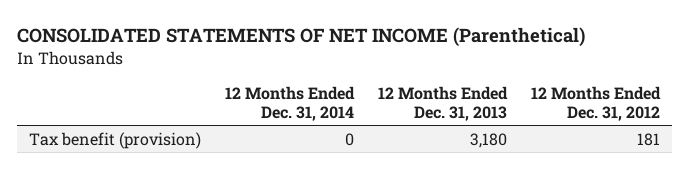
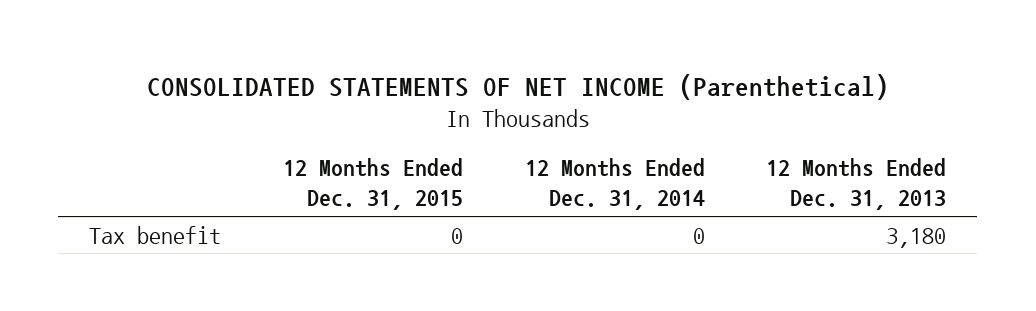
- | 12 Months Ended Dec. 31, 2014 | 12 Months Ended Dec. 31, 2013 | 12 Months Ended Dec. 31, 2012
+ | 12 Months Ended Dec. 31, 2015 | 12 Months Ended Dec. 31, 2014 | 12 Months Ended Dec. 31, 2013
- Tax benefit (provision) | 0 | 3,180 | 181
+ Tax benefit | 0 | 0 | 3,180

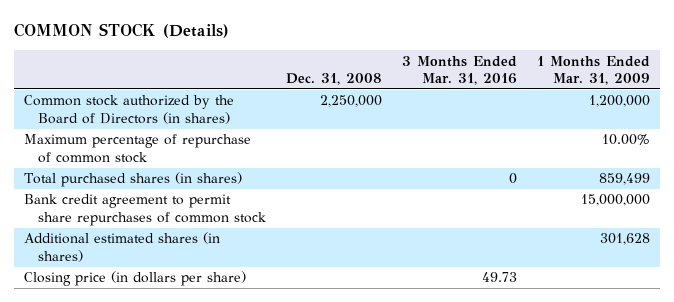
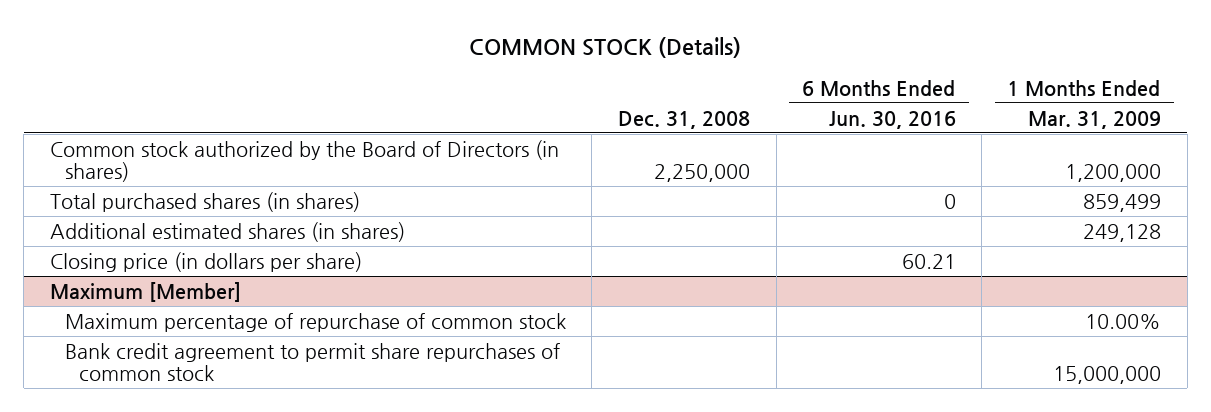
- | Dec. 31, 2008 | 3 Months Ended Mar. 31, 2016 | 1 Months Ended Mar. 31, 2009
+ | Dec. 31, 2008 | 6 Months Ended Jun. 30, 2016 | 1 Months Ended Mar. 31, 2009
- Maximum percentage of repurchase of common stock | | | 10.00%
- Bank credit agreement to permit share repurchases of common stock | | | 15,000,000
- Additional estimated shares (in shares) | | | 301,628
+ Additional estimated shares (in shares) | | | 249,128
+ Maximum [Member]
+ Maximum percentage of repurchase of common stock | | | 10.00%
+ Bank credit agreement to permit share repurchases of common stock | | | 15,000,000

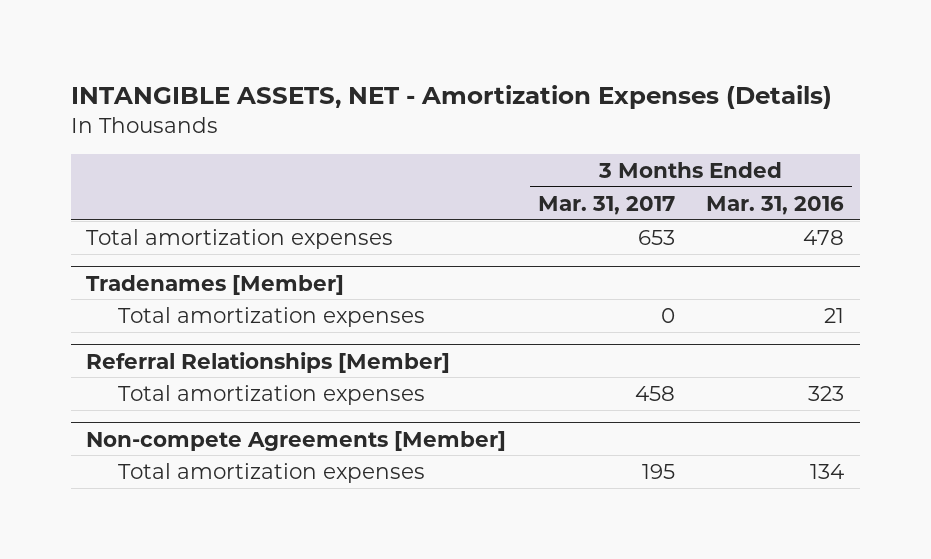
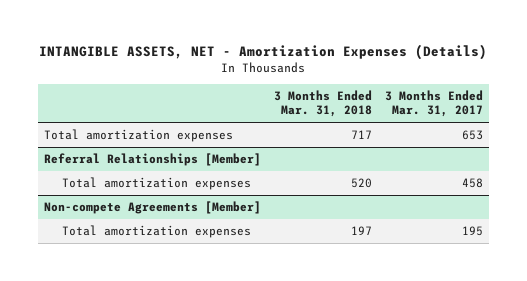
- | 3 Months Ended Mar. 31, 2017 | 3 Months Ended Mar. 31, 2016
+ | 3 Months Ended Mar. 31, 2018 | 3 Months Ended Mar. 31, 2017
- Tradenames [Member]
- Total amortization expenses | 0 | 21

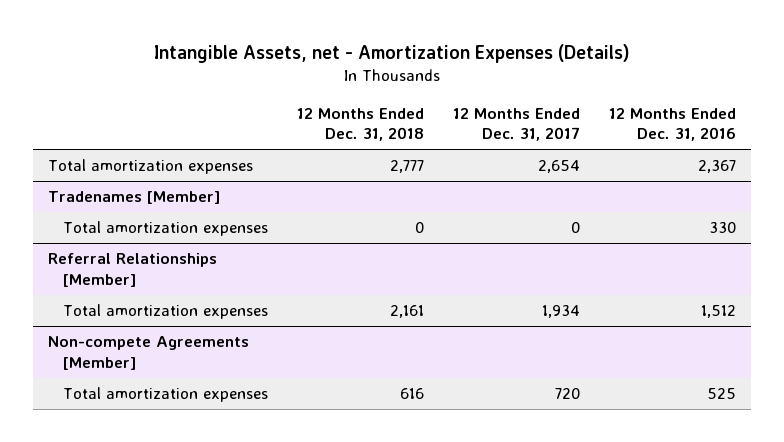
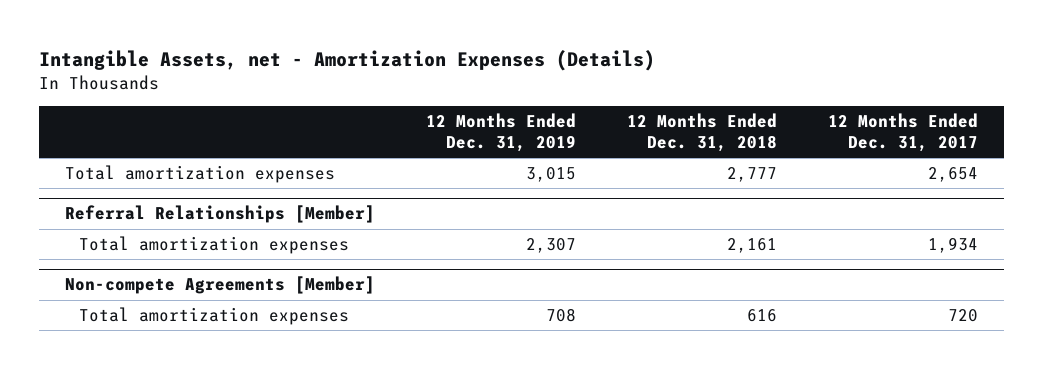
- | 12 Months Ended Dec. 31, 2018 | 12 Months Ended Dec. 31, 2017 | 12 Months Ended Dec. 31, 2016
+ | 12 Months Ended Dec. 31, 2019 | 12 Months Ended Dec. 31, 2018 | 12 Months Ended Dec. 31, 2017
- Tradenames [Member]
- Total amortization expenses | 0 | 0 | 330

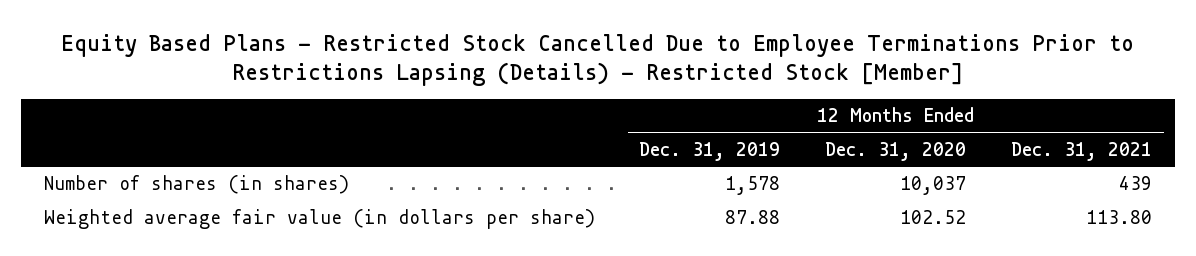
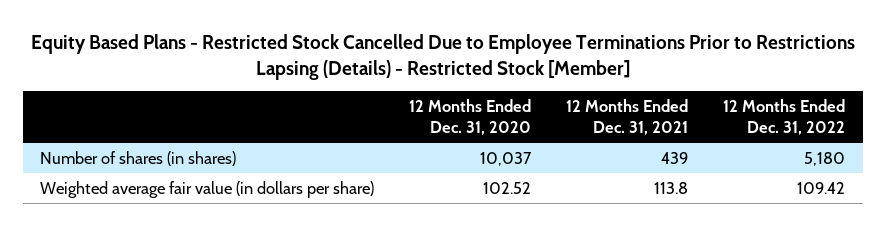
- | 12 Months Ended Dec. 31, 2019 | 12 Months Ended Dec. 31, 2020 | 12 Months Ended Dec. 31, 2021
+ | 12 Months Ended Dec. 31, 2020 | 12 Months Ended Dec. 31, 2021 | 12 Months Ended Dec. 31, 2022
- Weighted average fair value (in dollars per share) | 87.88 | 102.52 | 113.80
+ Weighted average fair value (in dollars per share) | 102.52 | 113.8 | 109.42

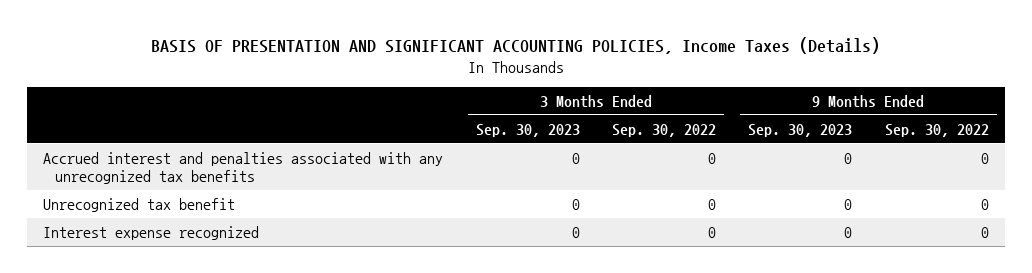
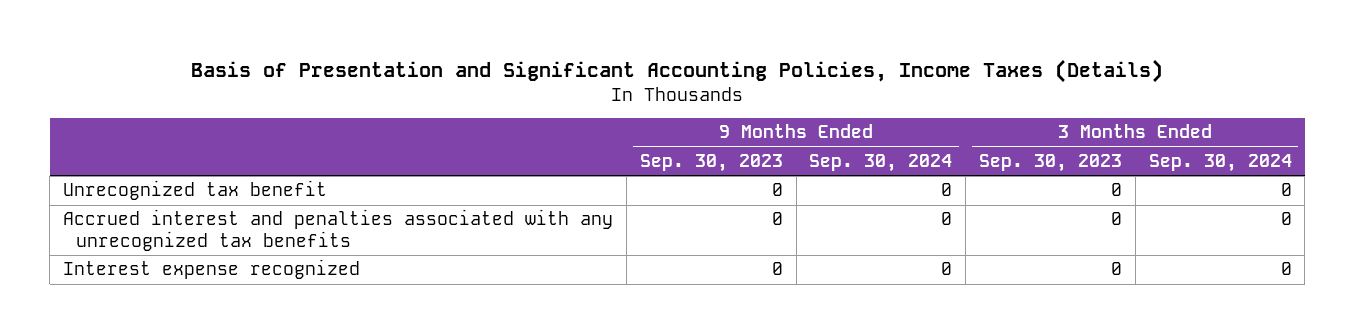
- BASIS OF PRESENTATION AND SIGNIFICANT ACCOUNTING POLICIES, Income Taxes (Details)
+ Basis of Presentation and Significant Accounting Policies, Income Taxes (Details)
- | 3 Months Ended Sep. 30, 2023 | 3 Months Ended Sep. 30, 2022 | 9 Months Ended Sep. 30, 2023 | 9 Months Ended Sep. 30, 2022
+ | 9 Months Ended Sep. 30, 2023 | 9 Months Ended Sep. 30, 2024 | 3 Months Ended Sep. 30, 2023 | 3 Months Ended Sep. 30, 2024
moved down: Accrued interest and penalties associated with any unrecognized tax benefits | 0 | 0 | 0 | 0

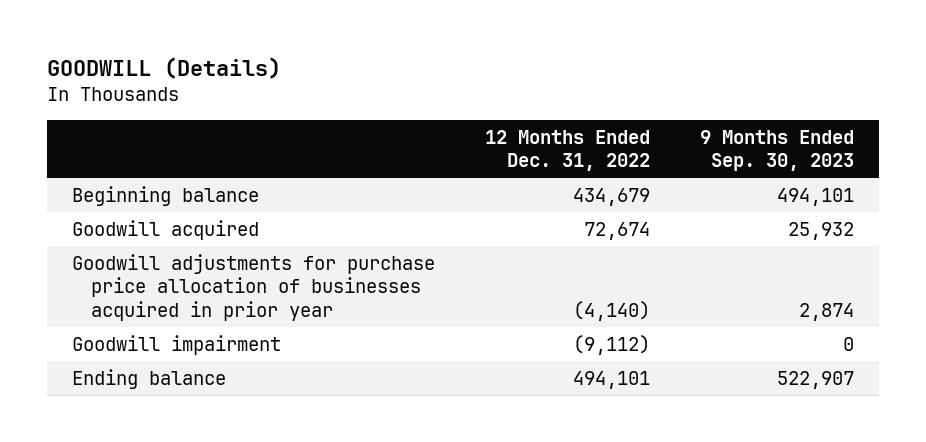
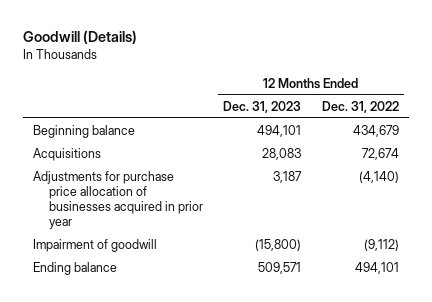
- GOODWILL (Details)
+ Goodwill (Details)
- | 12 Months Ended Dec. 31, 2022 | 9 Months Ended Sep. 30, 2023
+ | 12 Months Ended Dec. 31, 2023 | 12 Months Ended Dec. 31, 2022
- Goodwill acquired | 72,674 | 25,932
- Goodwill adjustments for purchase price allocation of businesses acquired in prior year | (4,140) | 2,874
- Goodwill impairment | (9,112) | 0
+ Acquisitions | 28,083 | 72,674
+ Adjustments for purchase price allocation of businesses acquired in prior year | 3,187 | (4,140)
+ Impairment of goodwill | (15,800) | (9,112)

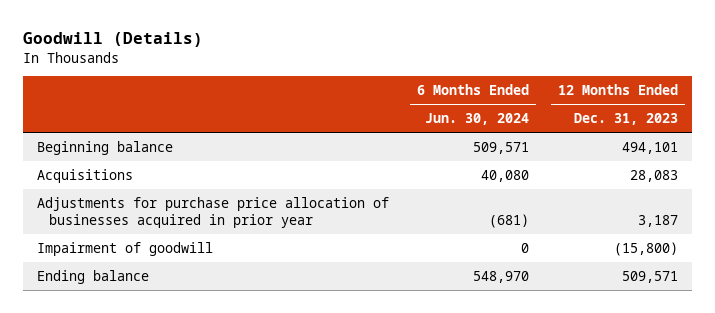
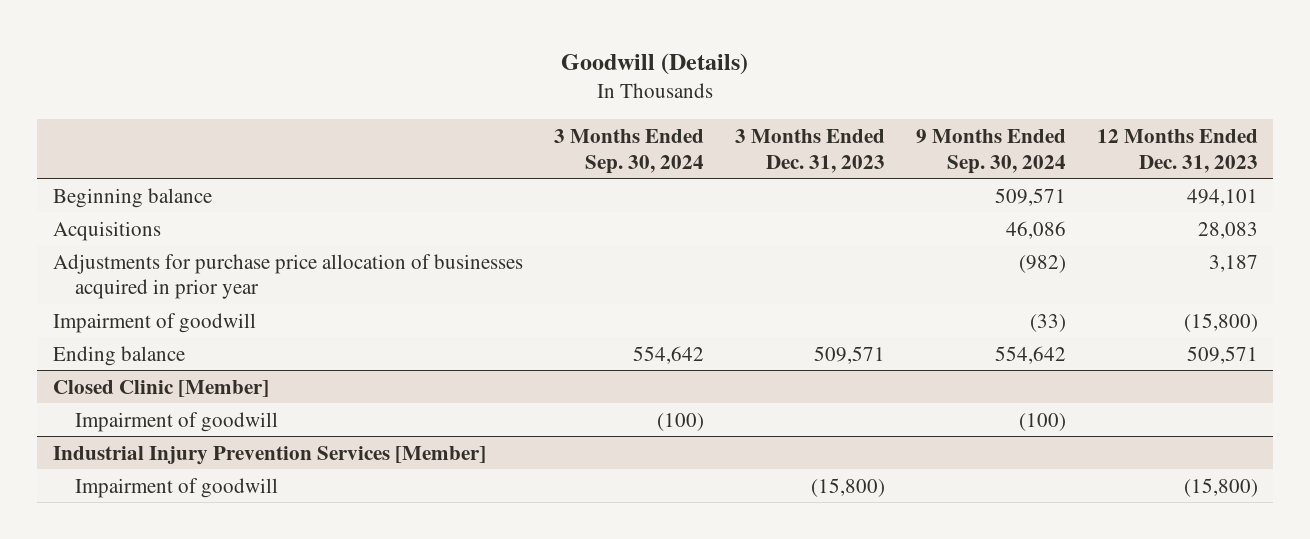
- | 6 Months Ended Jun. 30, 2024 | 12 Months Ended Dec. 31, 2023
+ | 3 Months Ended Sep. 30, 2024 | 3 Months Ended Dec. 31, 2023 | 9 Months Ended Sep. 30, 2024 | 12 Months Ended Dec. 31, 2023
+ Closed Clinic [Member]
+ Impairment of goodwill | (100) | | (100) |
+ Industrial Injury Prevention Services [Member]
+ Impairment of goodwill | | (15,800) | | (15,800)

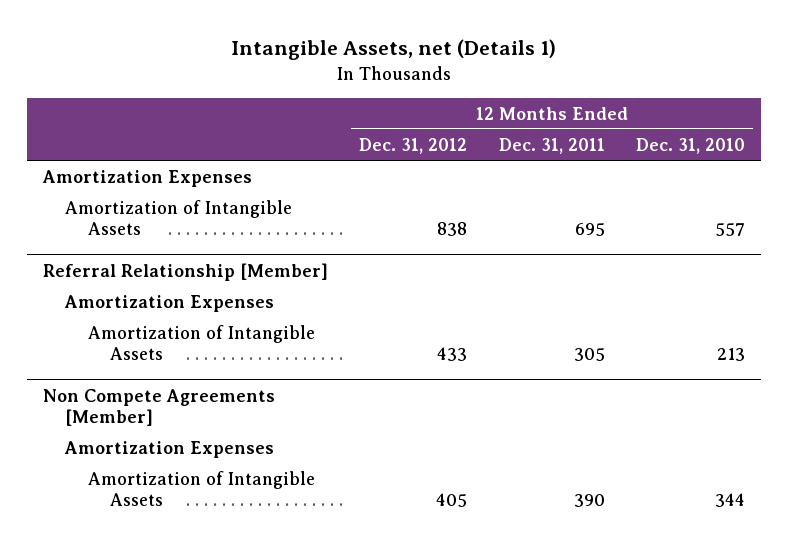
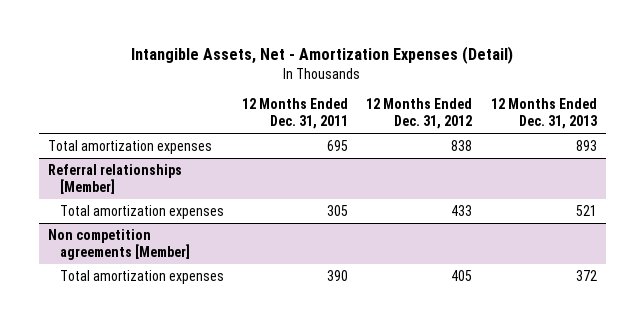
- Intangible Assets, net (Details 1)
+ Intangible Assets, Net - Amortization Expenses (Detail)
- | 12 Months Ended Dec. 31, 2012 | 12 Months Ended Dec. 31, 2011 | 12 Months Ended Dec. 31, 2010
+ | 12 Months Ended Dec. 31, 2011 | 12 Months Ended Dec. 31, 2012 | 12 Months Ended Dec. 31, 2013
- Amortization Expenses
- Amortization of Intangible Assets | 838 | 695 | 557
- Referral Relationship [Member]
- Amortization Expenses
- Amortization of Intangible Assets | 433 | 305 | 213
- Non Compete Agreements [Member]
- Amortization Expenses
- Amortization of Intangible Assets | 405 | 390 | 344
+ Total amortization expenses | 695 | 838 | 893
+ Referral relationships [Member]
+ Total amortization expenses | 305 | 433 | 521
+ Non competition agreements [Member]
+ Total amortization expenses | 390 | 405 | 372

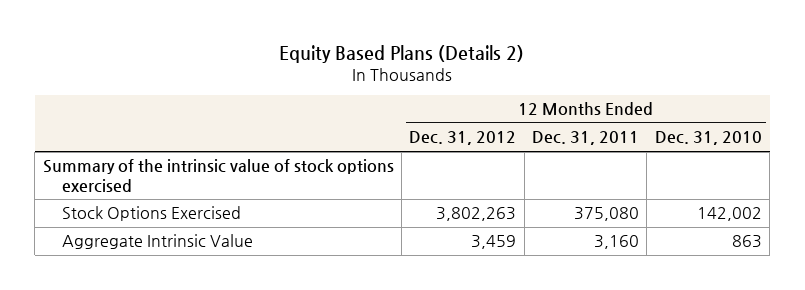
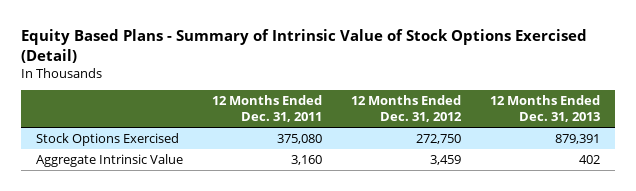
- Equity Based Plans (Details 2)
+ Equity Based Plans - Summary of Intrinsic Value of Stock Options Exercised (Detail)
- | 12 Months Ended Dec. 31, 2012 | 12 Months Ended Dec. 31, 2011 | 12 Months Ended Dec. 31, 2010
+ | 12 Months Ended Dec. 31, 2011 | 12 Months Ended Dec. 31, 2012 | 12 Months Ended Dec. 31, 2013
- Summary of the intrinsic value of stock options exercised
- Stock Options Exercised | 3,802,263 | 375,080 | 142,002
+ Stock Options Exercised | 375,080 | 272,750 | 879,391

